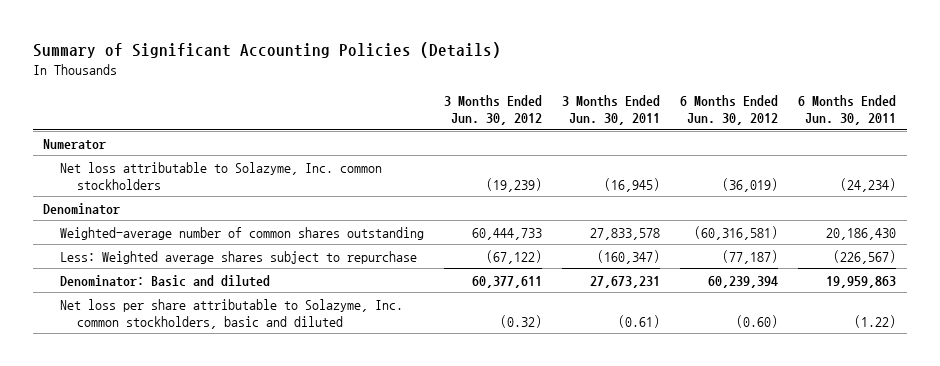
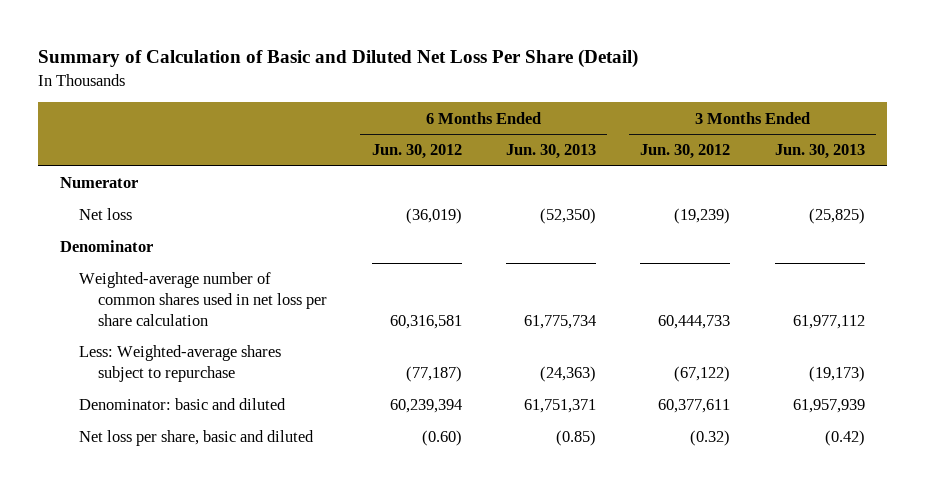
- Summary of Significant Accounting Policies (Details)
+ Summary of Calculation of Basic and Diluted Net Loss Per Share (Detail)
- | 3 Months Ended Jun. 30, 2012 | 3 Months Ended Jun. 30, 2011 | 6 Months Ended Jun. 30, 2012 | 6 Months Ended Jun. 30, 2011
+ | 6 Months Ended Jun. 30, 2012 | 6 Months Ended Jun. 30, 2013 | 3 Months Ended Jun. 30, 2012 | 3 Months Ended Jun. 30, 2013
- Net loss attributable to Solazyme, Inc. common stockholders | (19,239) | (16,945) | (36,019) | (24,234)
+ Net loss | (36,019) | (52,350) | (19,239) | (25,825)
- Weighted-average number of common shares outstanding | 60,444,733 | 27,833,578 | (60,316,581) | 20,186,430
- Less: Weighted average shares subject to repurchase | (67,122) | (160,347) | (77,187) | (226,567)
- Denominator: Basic and diluted | 60,377,611 | 27,673,231 | 60,239,394 | 19,959,863
- Net loss per share attributable to Solazyme, Inc. common stockholders, basic and diluted | (0.32) | (0.61) | (0.60) | (1.22)
+ Weighted-average number of common shares used in net loss per share calculation | 60,316,581 | 61,775,734 | 60,444,733 | 61,977,112
+ Less: Weighted-average shares subject to repurchase | (77,187) | (24,363) | (67,122) | (19,173)
+ Denominator: basic and diluted | 60,239,394 | 61,751,371 | 60,377,611 | 61,957,939
+ Net loss per share, basic and diluted | (0.60) | (0.85) | (0.32) | (0.42)

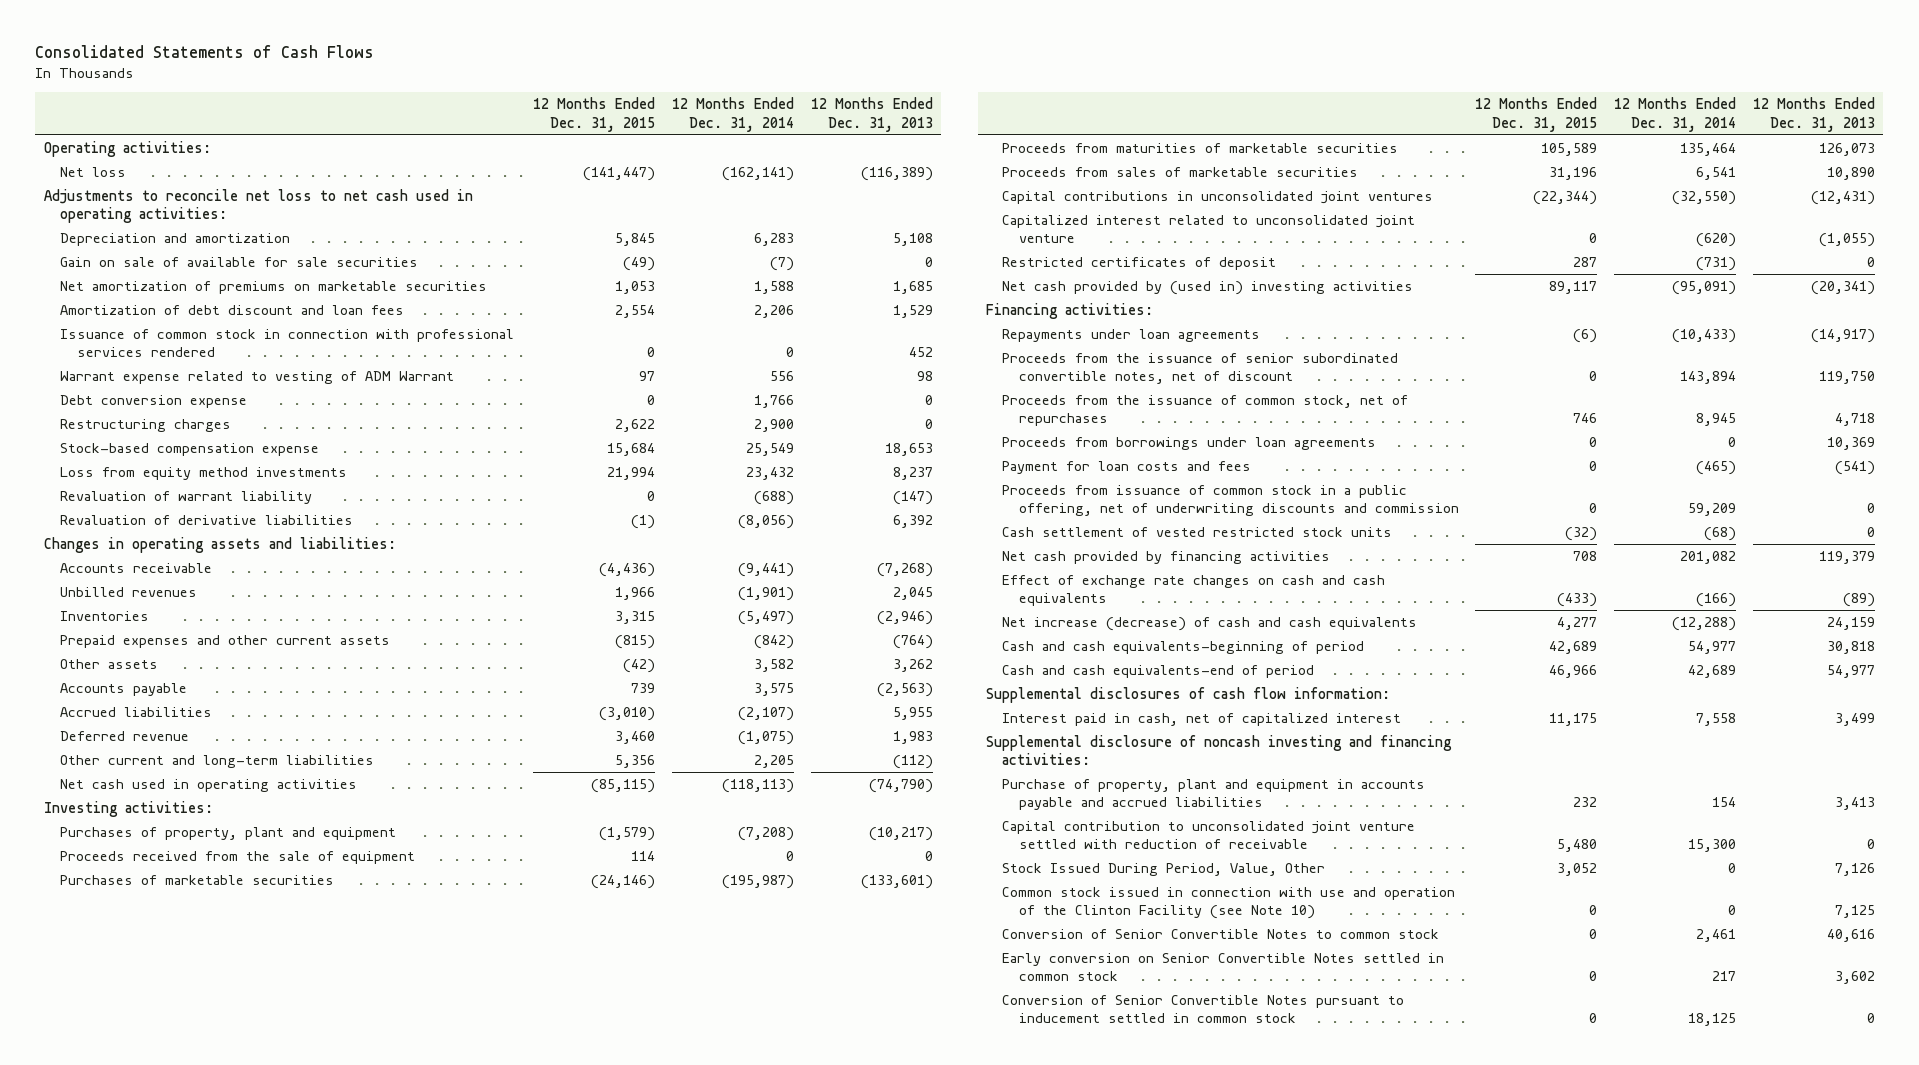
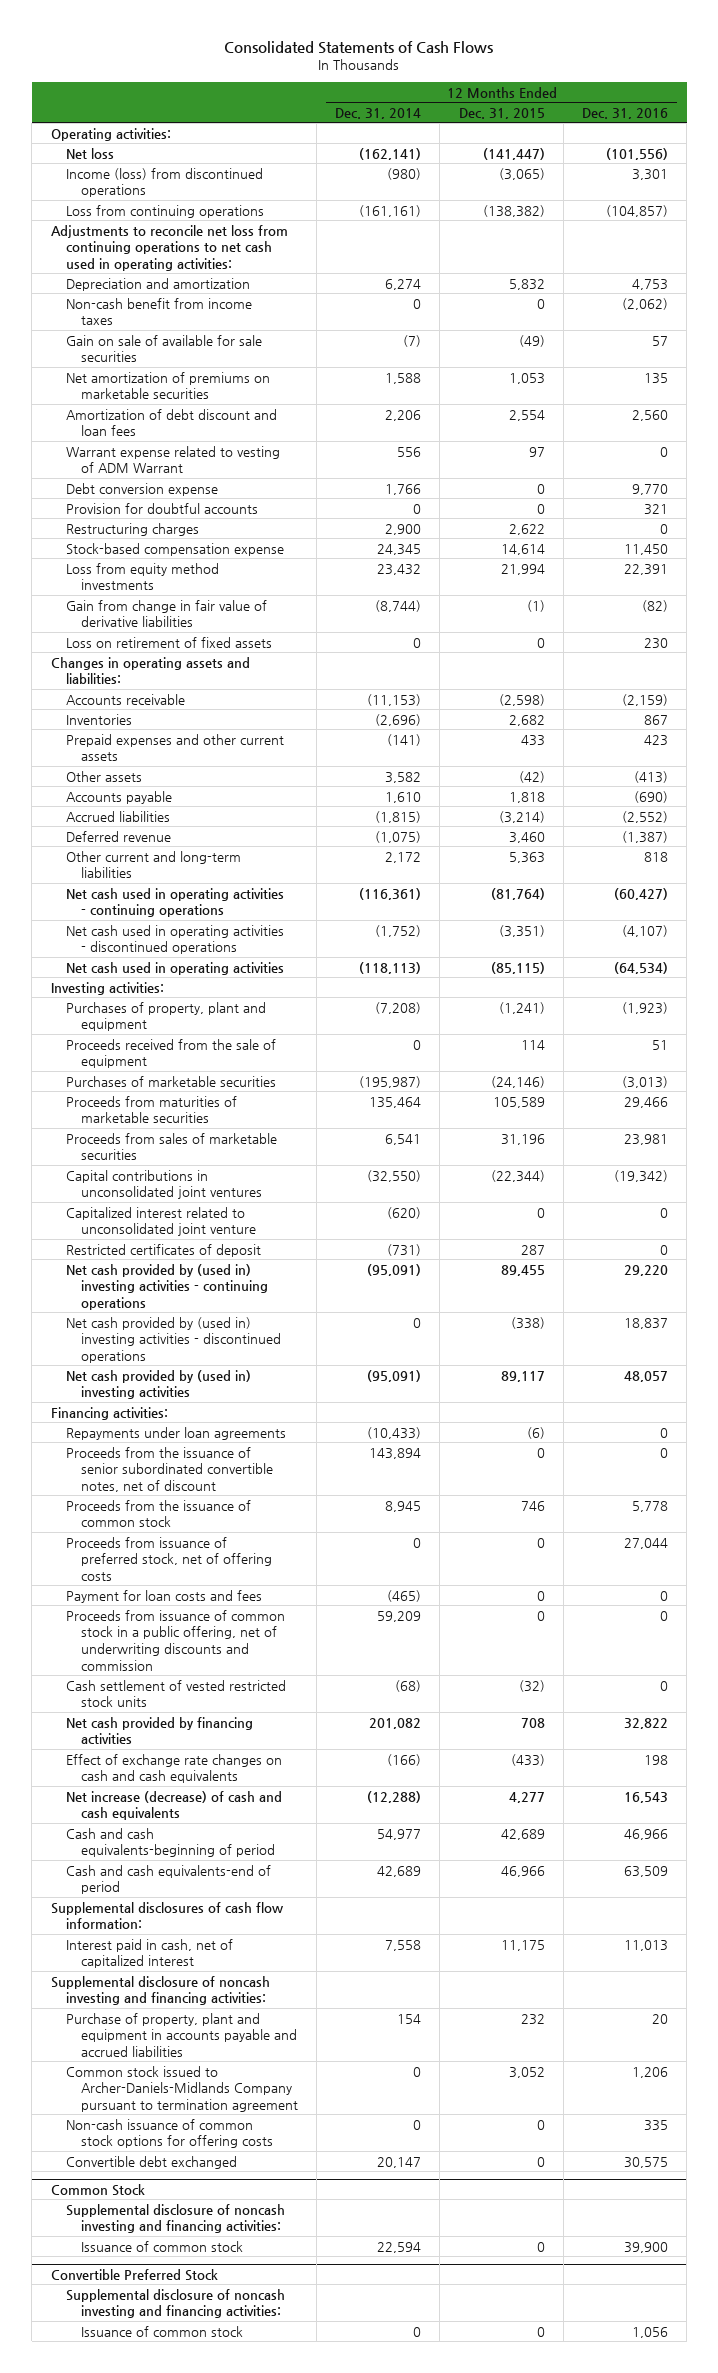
- | 12 Months Ended Dec. 31, 2015 | 12 Months Ended Dec. 31, 2014 | 12 Months Ended Dec. 31, 2013
+ | 12 Months Ended Dec. 31, 2014 | 12 Months Ended Dec. 31, 2015 | 12 Months Ended Dec. 31, 2016
- Adjustments to reconcile net loss to net cash used in operating activities:
- Depreciation and amortization | 5,845 | 6,283 | 5,108
+ Income (loss) from discontinued operations | (980) | (3,065) | 3,301
+ Loss from continuing operations | (161,161) | (138,382) | (104,857)
+ Adjustments to reconcile net loss from continuing operations to net cash used in operating activities:
+ Depreciation and amortization | 6,274 | 5,832 | 4,753
+ Non-cash benefit from income taxes | 0 | 0 | (2,062)
- Issuance of common stock in connection with professional services rendered | 0 | 0 | 452
+ Provision for doubtful accounts | 0 | 0 | 321
- Stock-based compensation expense | 15,684 | 25,549 | 18,653
+ Stock-based compensation expense | 24,345 | 14,614 | 11,450
- Revaluation of warrant liability | 0 | (688) | (147)
- Revaluation of derivative liabilities | (1) | (8,056) | 6,392
+ Gain from change in fair value of derivative liabilities | (8,744) | (1) | (82)
+ Loss on retirement of fixed assets | 0 | 0 | 230
- Accounts receivable | (4,436) | (9,441) | (7,268)
- Unbilled revenues | 1,966 | (1,901) | 2,045
- Inventories | 3,315 | (5,497) | (2,946)
- Prepaid expenses and other current assets | (815) | (842) | (764)
+ Accounts receivable | (11,153) | (2,598) | (2,159)
+ Inventories | (2,696) | 2,682 | 867
+ Prepaid expenses and other current assets | (141) | 433 | 423
- Accounts payable | 739 | 3,575 | (2,563)
- Accrued liabilities | (3,010) | (2,107) | 5,955
+ Accounts payable | 1,610 | 1,818 | (690)
+ Accrued liabilities | (1,815) | (3,214) | (2,552)
- Other current and long-term liabilities | 5,356 | 2,205 | (112)
+ Other current and long-term liabilities | 2,172 | 5,363 | 818
+ Net cash used in operating activities - continuing operations | (116,361) | (81,764) | (60,427)
+ Net cash used in operating activities - discontinued operations | (1,752) | (3,351) | (4,107)
- Purchases of property, plant and equipment | (1,579) | (7,208) | (10,217)
+ Purchases of property, plant and equipment | (7,208) | (1,241) | (1,923)
+ Net cash provided by (used in) investing activities - continuing operations | (95,091) | 89,455 | 29,220
+ Net cash provided by (used in) investing activities - discontinued operations | 0 | (338) | 18,837
- Proceeds from the issuance of common stock, net of repurchases | 746 | 8,945 | 4,718
- Proceeds from borrowings under loan agreements | 0 | 0 | 10,369
+ Proceeds from the issuance of common stock | 8,945 | 746 | 5,778
+ Proceeds from issuance of preferred stock, net of offering costs | 0 | 0 | 27,044
- Capital contribution to unconsolidated joint venture settled with reduction of receivable | 5,480 | 15,300 | 0
- Stock Issued During Period, Value, Other | 3,052 | 0 | 7,126
- Common stock issued in connection with use and operation of the Clinton Facility (see Note 10) | 0 | 0 | 7,125
- Conversion of Senior Convertible Notes to common stock | 0 | 2,461 | 40,616
- Early conversion on Senior Convertible Notes settled in common stock | 0 | 217 | 3,602
- Conversion of Senior Convertible Notes pursuant to inducement settled in common stock | 0 | 18,125 | 0
+ Common stock issued to Archer-Daniels-Midlands Company pursuant to termination agreement | 0 | 3,052 | 1,206
+ Non-cash issuance of common stock options for offering costs | 0 | 0 | 335
+ Convertible debt exchanged | 20,147 | 0 | 30,575
+ Common Stock
+ Supplemental disclosure of noncash investing and financing activities:
+ Issuance of common stock | 22,594 | 0 | 39,900
+ Convertible Preferred Stock
+ Supplemental disclosure of noncash investing and financing activities:
+ Issuance of common stock | 0 | 0 | 1,056

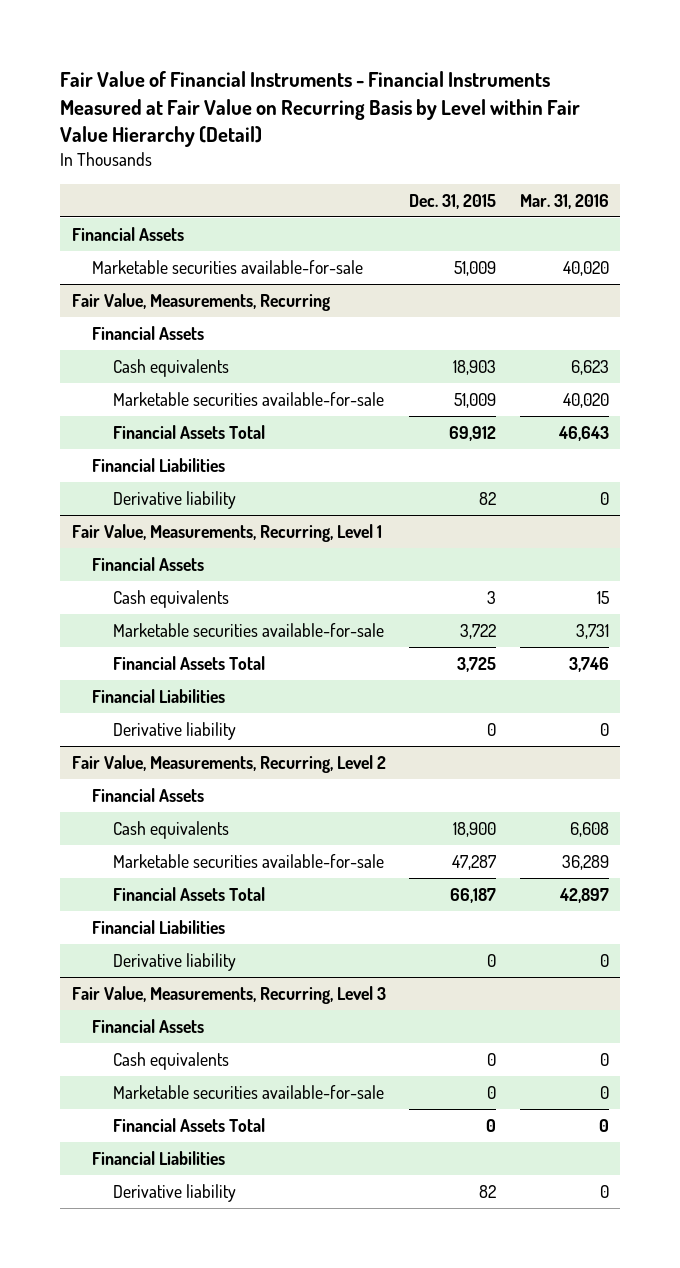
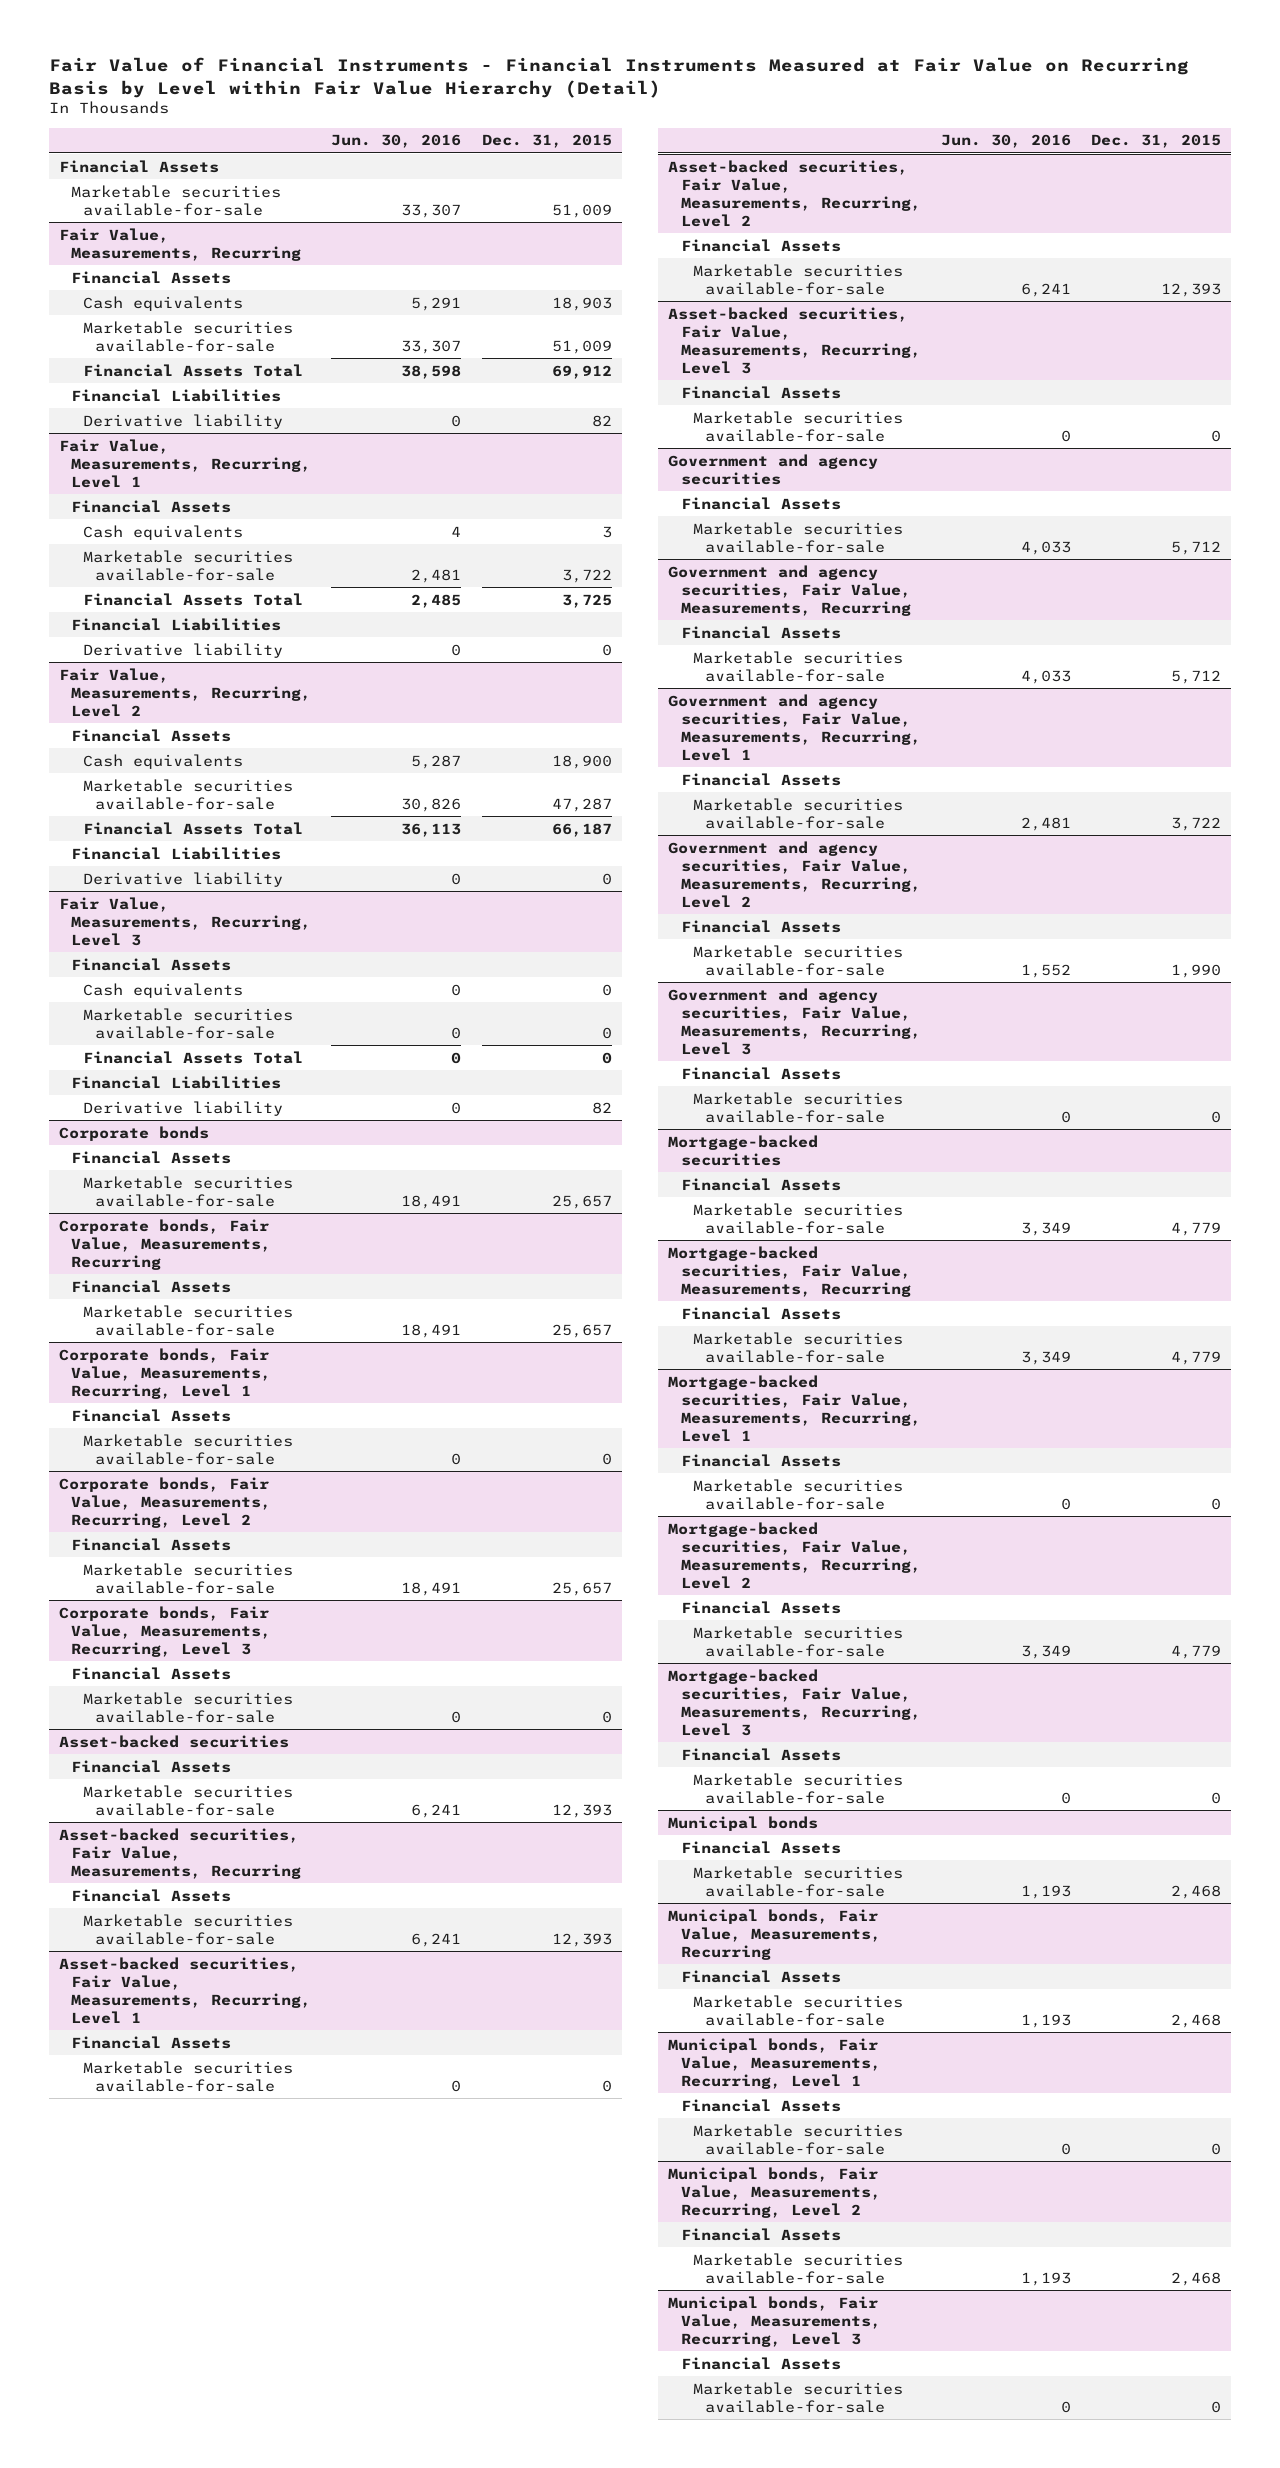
- | Dec. 31, 2015 | Mar. 31, 2016
+ | Jun. 30, 2016 | Dec. 31, 2015
+ Corporate bonds
+ Financial Assets
+ Marketable securities available-for-sale | 18,491 | 25,657
+ Corporate bonds, Fair Value, Measurements, Recurring
+ Financial Assets
+ Marketable securities available-for-sale | 18,491 | 25,657
+ Corporate bonds, Fair Value, Measurements, Recurring, Level 1
+ Financial Assets
+ Marketable securities available-for-sale | 0 | 0
+ Corporate bonds, Fair Value, Measurements, Recurring, Level 2
+ Financial Assets
+ Marketable securities available-for-sale | 18,491 | 25,657
+ Corporate bonds, Fair Value, Measurements, Recurring, Level 3
+ Financial Assets
+ Marketable securities available-for-sale | 0 | 0
+ Asset-backed securities
+ Financial Assets
+ Marketable securities available-for-sale | 6,241 | 12,393
+ Asset-backed securities, Fair Value, Measurements, Recurring
+ Financial Assets
+ Marketable securities available-for-sale | 6,241 | 12,393
+ Asset-backed securities, Fair Value, Measurements, Recurring, Level 1
+ Financial Assets
+ Marketable securities available-for-sale | 0 | 0
+ Asset-backed securities, Fair Value, Measurements, Recurring, Level 2
+ Financial Assets
+ Marketable securities available-for-sale | 6,241 | 12,393
+ Asset-backed securities, Fair Value, Measurements, Recurring, Level 3
+ Financial Assets
+ Marketable securities available-for-sale | 0 | 0
+ Government and agency securities
+ Financial Assets
+ Marketable securities available-for-sale | 4,033 | 5,712
+ Government and agency securities, Fair Value, Measurements, Recurring
+ Financial Assets
+ Marketable securities available-for-sale | 4,033 | 5,712
+ Government and agency securities, Fair Value, Measurements, Recurring, Level 1
+ Financial Assets
+ Marketable securities available-for-sale | 2,481 | 3,722
+ Government and agency securities, Fair Value, Measurements, Recurring, Level 2
+ Financial Assets
+ Marketable securities available-for-sale | 1,552 | 1,990
+ Government and agency securities, Fair Value, Measurements, Recurring, Level 3
+ Financial Assets
+ Marketable securities available-for-sale | 0 | 0
+ Mortgage-backed securities
+ Financial Assets
+ Marketable securities available-for-sale | 3,349 | 4,779
+ Mortgage-backed securities, Fair Value, Measurements, Recurring
+ Financial Assets
+ Marketable securities available-for-sale | 3,349 | 4,779
+ Mortgage-backed securities, Fair Value, Measurements, Recurring, Level 1
+ Financial Assets
+ Marketable securities available-for-sale | 0 | 0
+ Mortgage-backed securities, Fair Value, Measurements, Recurring, Level 2
+ Financial Assets
+ Marketable securities available-for-sale | 3,349 | 4,779
+ Mortgage-backed securities, Fair Value, Measurements, Recurring, Level 3
+ Financial Assets
+ Marketable securities available-for-sale | 0 | 0
+ Municipal bonds
+ Financial Assets
+ Marketable securities available-for-sale | 1,193 | 2,468
+ Municipal bonds, Fair Value, Measurements, Recurring
+ Financial Assets
+ Marketable securities available-for-sale | 1,193 | 2,468
+ Municipal bonds, Fair Value, Measurements, Recurring, Level 1
+ Financial Assets
+ Marketable securities available-for-sale | 0 | 0
+ Municipal bonds, Fair Value, Measurements, Recurring, Level 2
+ Financial Assets
+ Marketable securities available-for-sale | 1,193 | 2,468
+ Municipal bonds, Fair Value, Measurements, Recurring, Level 3
+ Financial Assets
+ Marketable securities available-for-sale | 0 | 0

